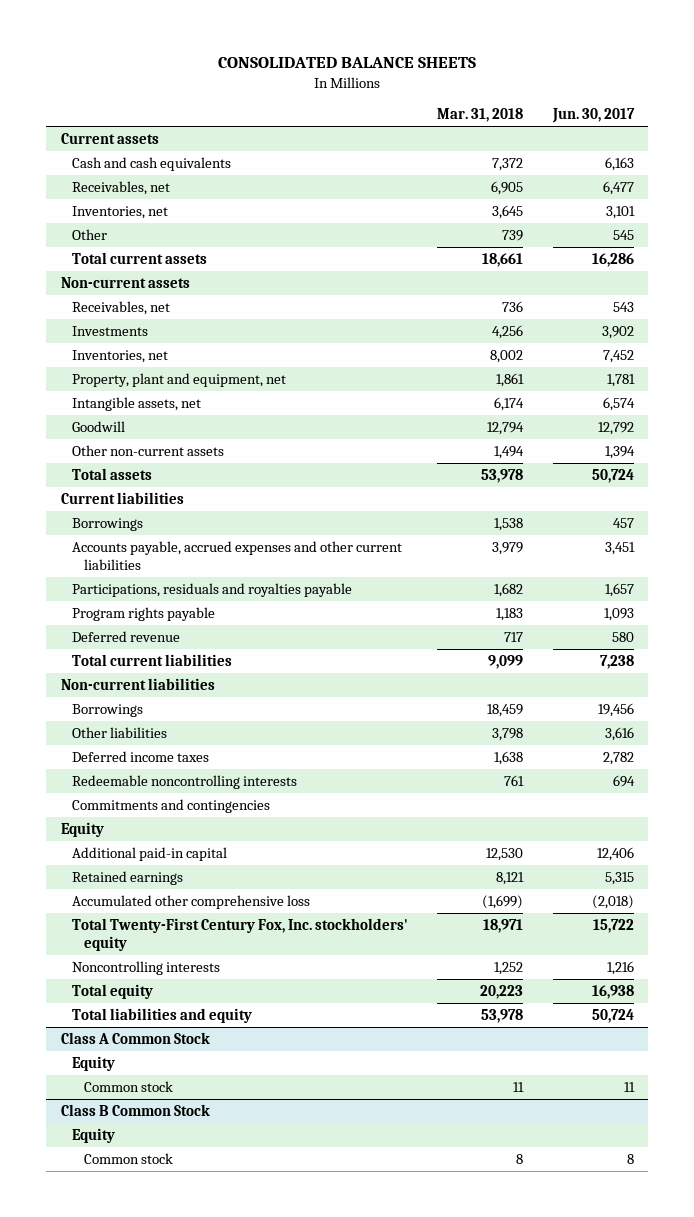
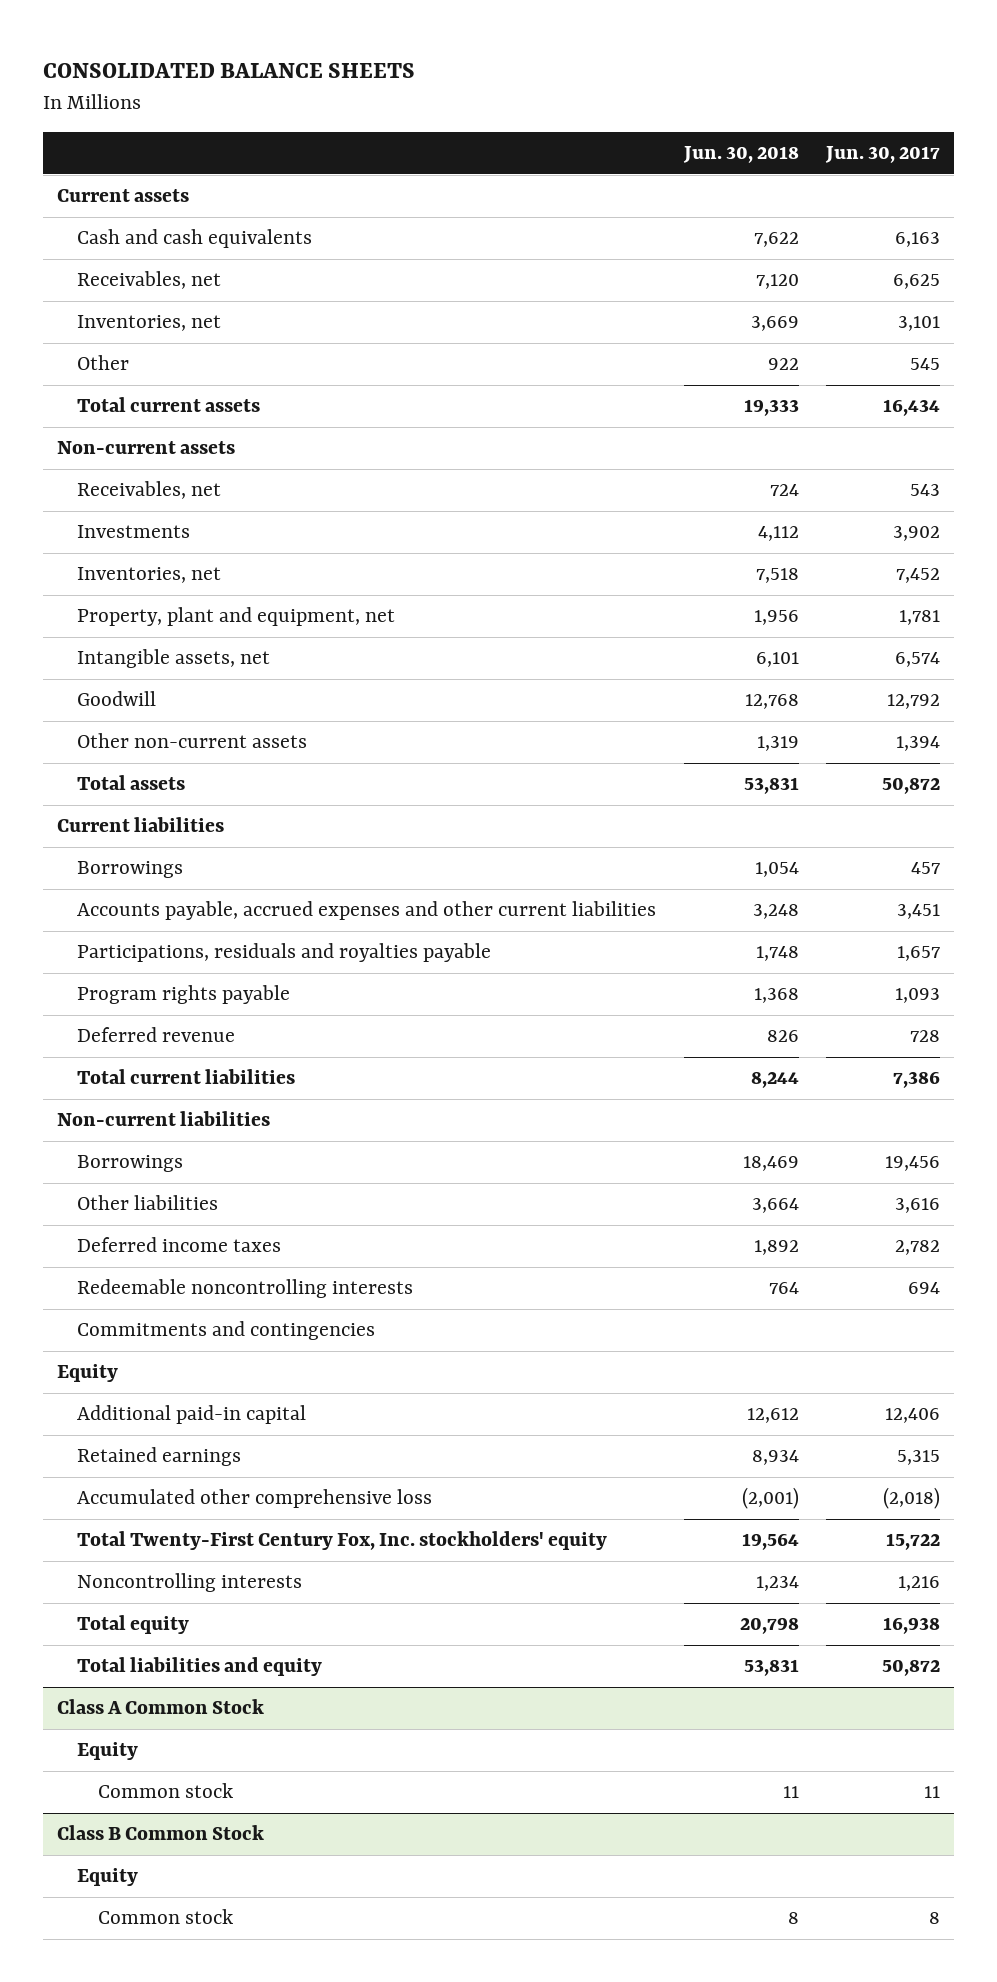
- | Mar. 31, 2018 | Jun. 30, 2017
+ | Jun. 30, 2018 | Jun. 30, 2017
- Receivables, net | 6,905 | 6,477
+ Receivables, net | 7,120 | 6,625
- Total current assets | 18,661 | 16,286
+ Total current assets | 19,333 | 16,434
- Total assets | 53,978 | 50,724
+ Total assets | 53,831 | 50,872
- Deferred revenue | 717 | 580
- Total current liabilities | 9,099 | 7,238
+ Deferred revenue | 826 | 728
+ Total current liabilities | 8,244 | 7,386
- Total liabilities and equity | 53,978 | 50,724
+ Total liabilities and equity | 53,831 | 50,872

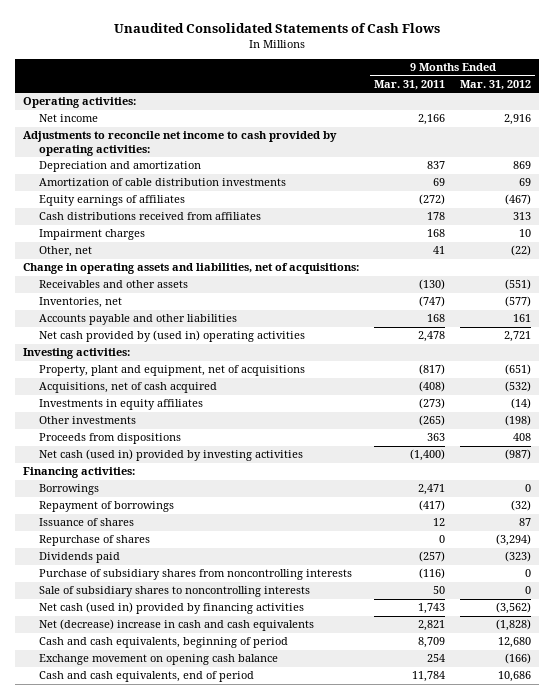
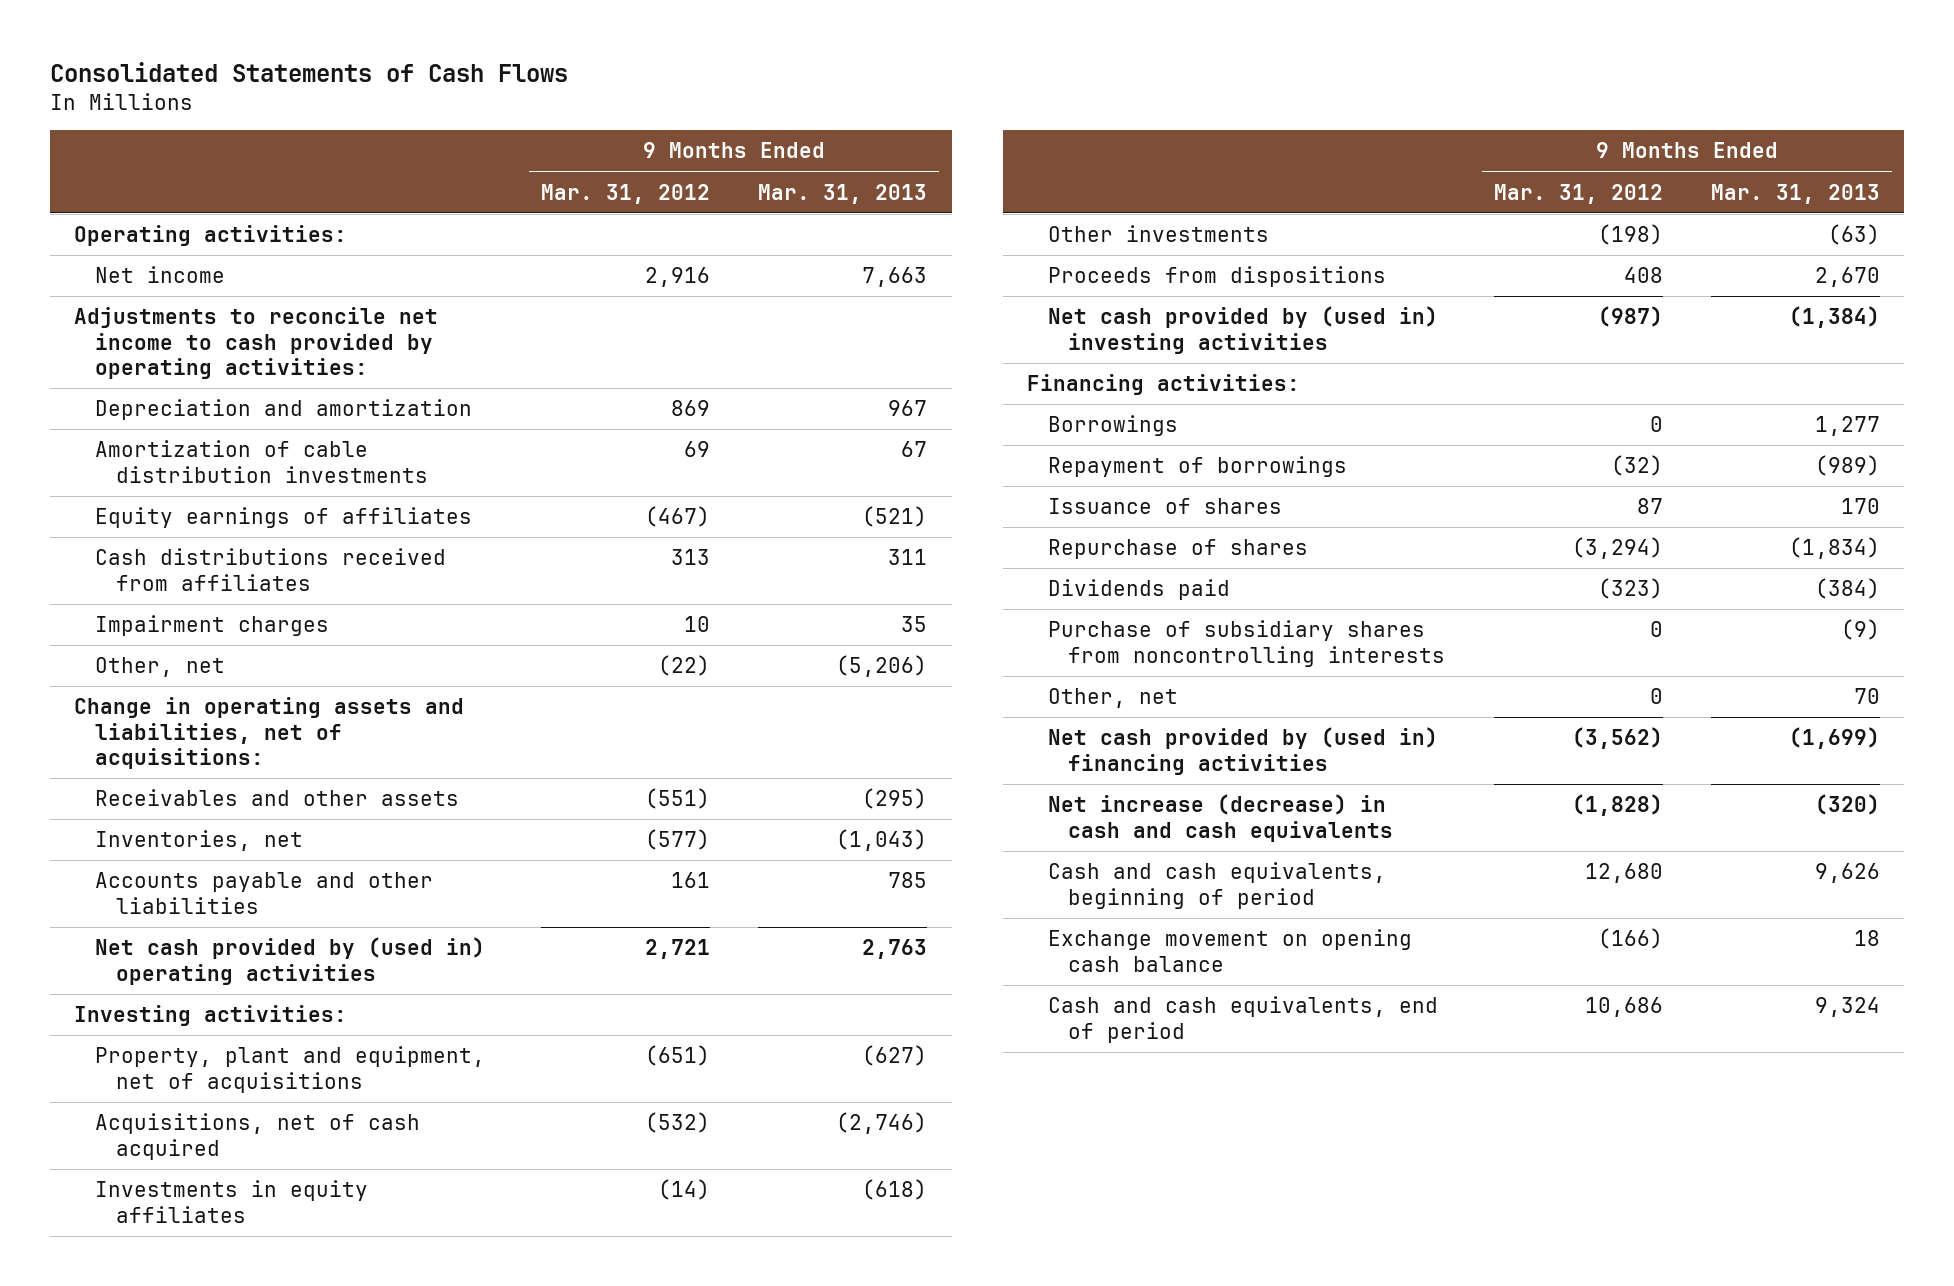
- Unaudited Consolidated Statements of Cash Flows
+ Consolidated Statements of Cash Flows
- | 9 Months Ended Mar. 31, 2011 | 9 Months Ended Mar. 31, 2012
+ | 9 Months Ended Mar. 31, 2012 | 9 Months Ended Mar. 31, 2013
- Net cash (used in) provided by investing activities | (1,400) | (987)
+ Net cash provided by (used in) investing activities | (987) | (1,384)
- Sale of subsidiary shares to noncontrolling interests | 50 | 0
- Net cash (used in) provided by financing activities | 1,743 | (3,562)
- Net (decrease) increase in cash and cash equivalents | 2,821 | (1,828)
+ Other, net | 0 | 70
+ Net cash provided by (used in) financing activities | (3,562) | (1,699)
+ Net increase (decrease) in cash and cash equivalents | (1,828) | (320)

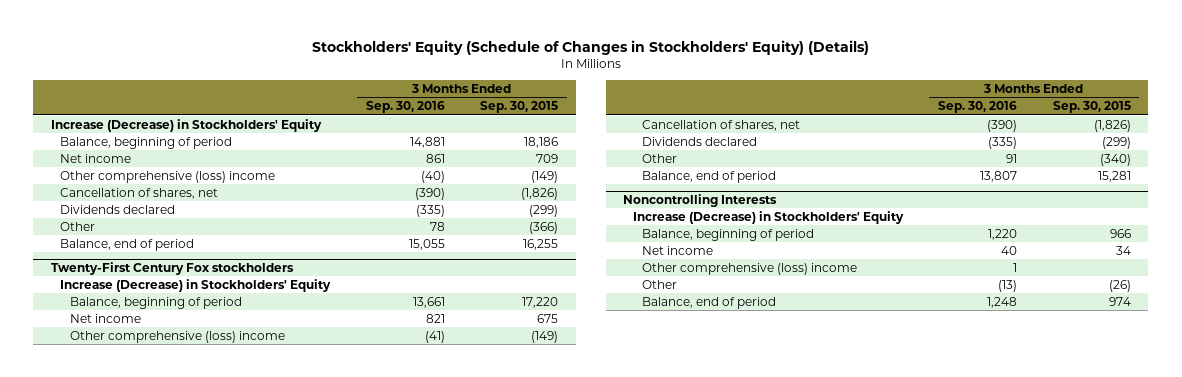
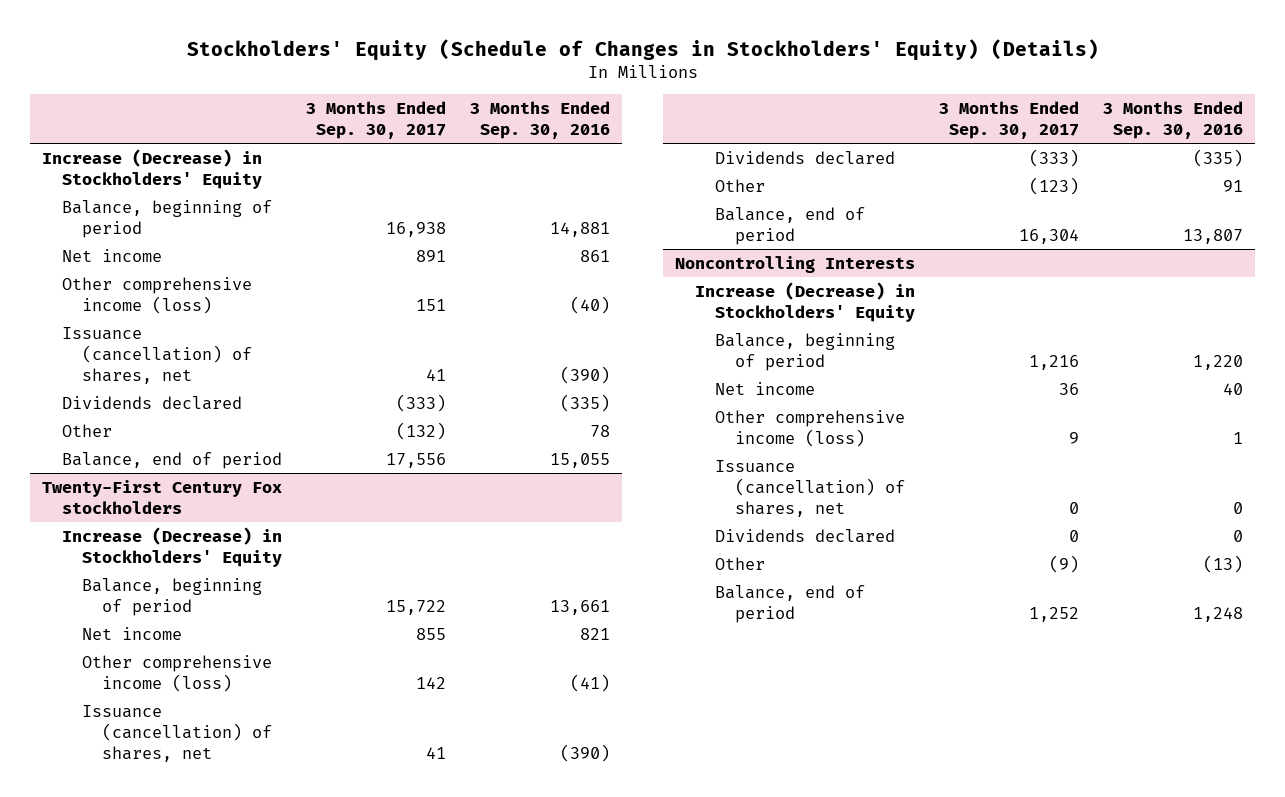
- | 3 Months Ended Sep. 30, 2016 | 3 Months Ended Sep. 30, 2015
+ | 3 Months Ended Sep. 30, 2017 | 3 Months Ended Sep. 30, 2016
- Other comprehensive (loss) income | (40) | (149)
- Cancellation of shares, net | (390) | (1,826)
+ Other comprehensive income (loss) | 151 | (40)
+ Issuance (cancellation) of shares, net | 41 | (390)
@ Twenty-First Century Fox stockholders
- Other comprehensive (loss) income | (41) | (149)
- Cancellation of shares, net | (390) | (1,826)
+ Other comprehensive income (loss) | 142 | (41)
+ Issuance (cancellation) of shares, net | 41 | (390)
@ Noncontrolling Interests
- Other comprehensive (loss) income | 1 |
+ Other comprehensive income (loss) | 9 | 1
+ Issuance (cancellation) of shares, net | 0 | 0
+ Dividends declared | 0 | 0

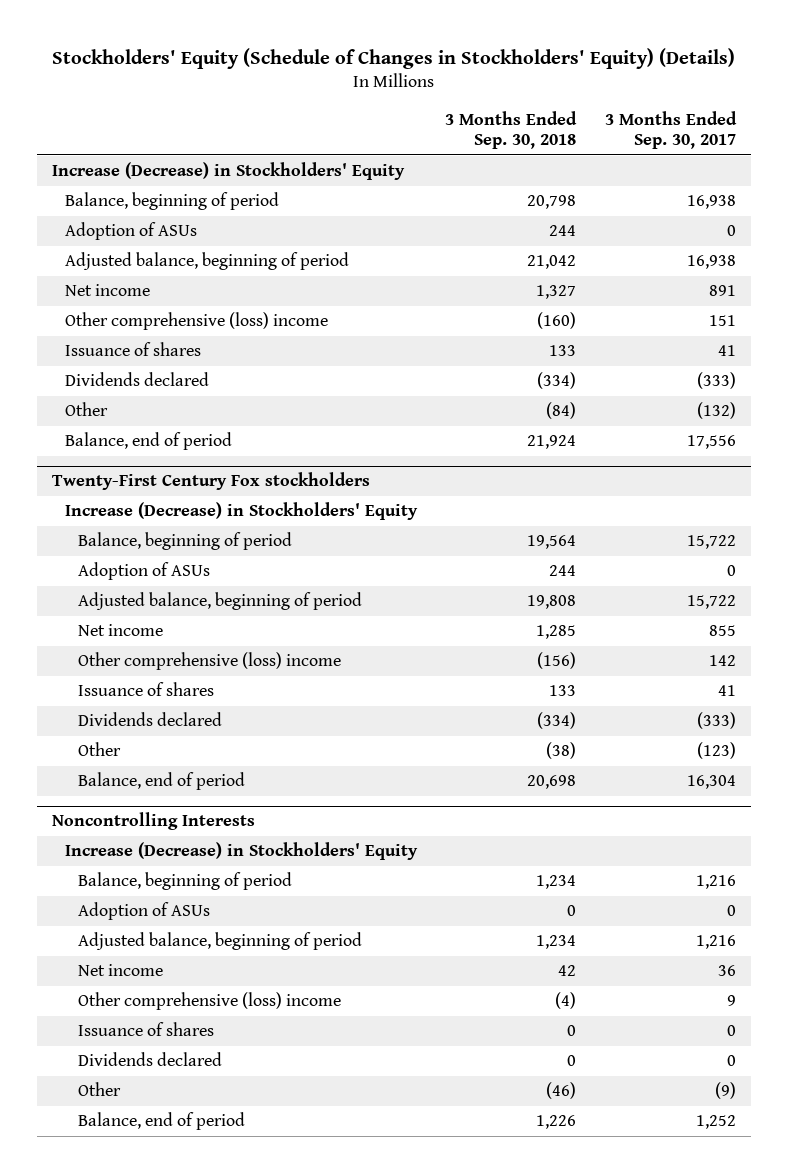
- | 3 Months Ended Sep. 30, 2017 | 3 Months Ended Sep. 30, 2016
+ | 3 Months Ended Sep. 30, 2018 | 3 Months Ended Sep. 30, 2017
+ Adoption of ASUs | 244 | 0
+ Adjusted balance, beginning of period | 21,042 | 16,938
- Other comprehensive income (loss) | 151 | (40)
- Issuance (cancellation) of shares, net | 41 | (390)
+ Other comprehensive (loss) income | (160) | 151
+ Issuance of shares | 133 | 41
@ Twenty-First Century Fox stockholders
+ Adoption of ASUs | 244 | 0
+ Adjusted balance, beginning of period | 19,808 | 15,722
- Other comprehensive income (loss) | 142 | (41)
- Issuance (cancellation) of shares, net | 41 | (390)
+ Other comprehensive (loss) income | (156) | 142
+ Issuance of shares | 133 | 41
@ Noncontrolling Interests
+ Adoption of ASUs | 0 | 0
+ Adjusted balance, beginning of period | 1,234 | 1,216
- Other comprehensive income (loss) | 9 | 1
- Issuance (cancellation) of shares, net | 0 | 0
+ Other comprehensive (loss) income | (4) | 9
+ Issuance of shares | 0 | 0

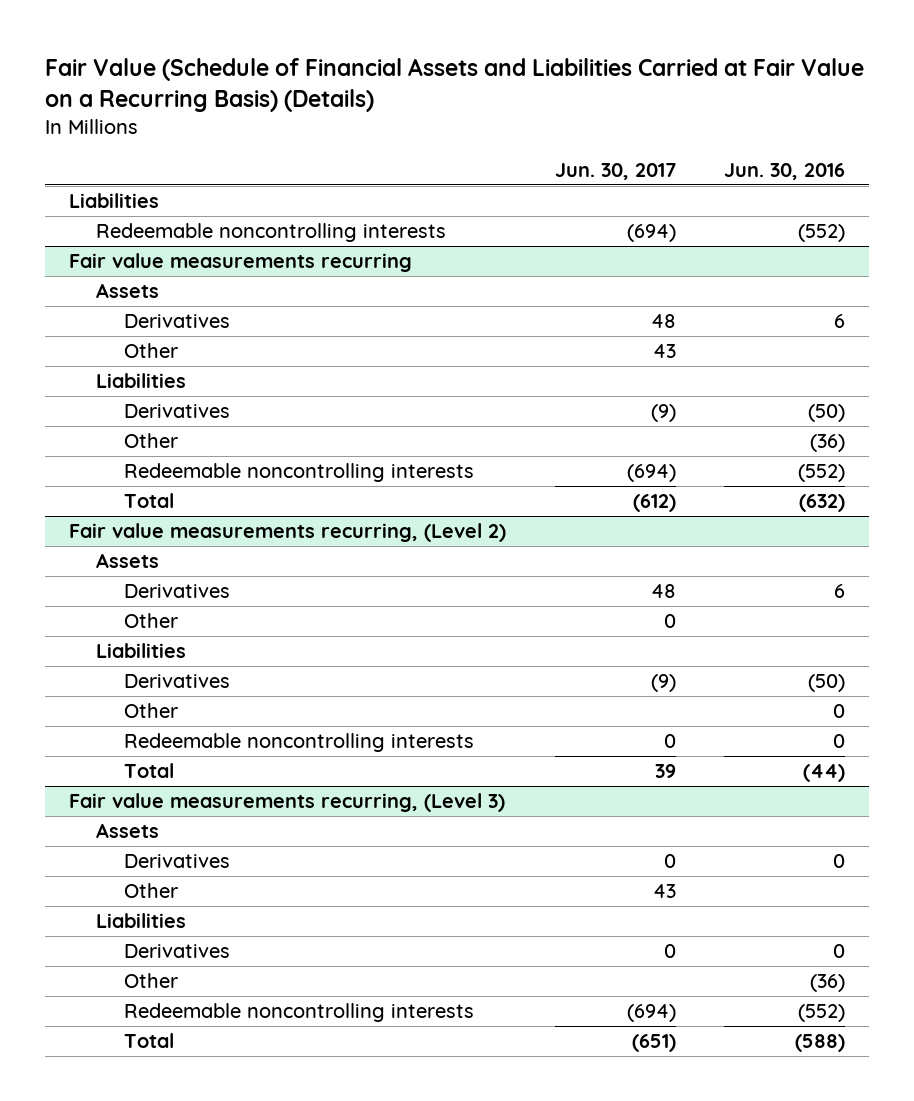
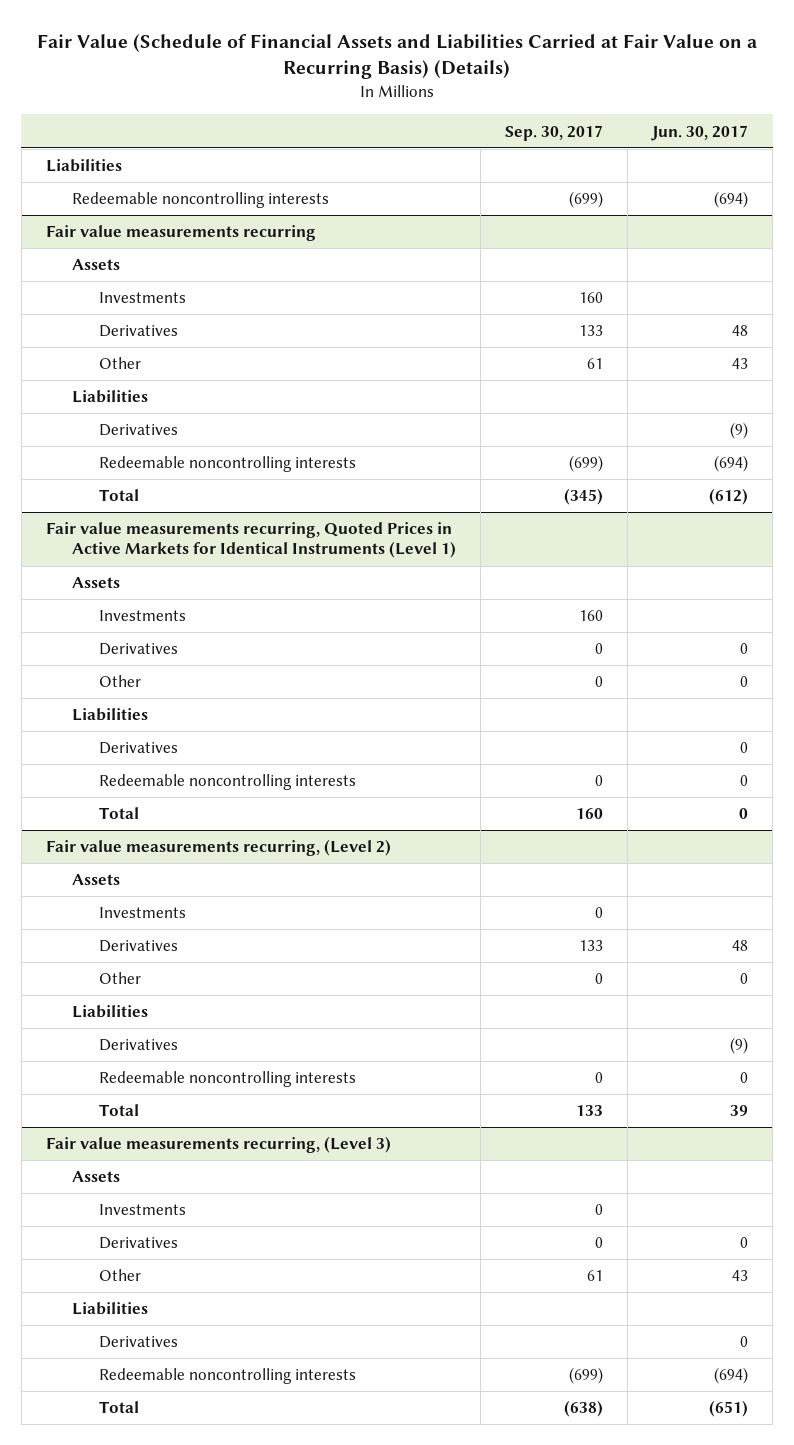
- | Jun. 30, 2017 | Jun. 30, 2016
+ | Sep. 30, 2017 | Jun. 30, 2017
@ Fair value measurements recurring
+ Investments | 160 |
- Other | | (36)
+ Fair value measurements recurring, Quoted Prices in Active Markets for Identical Instruments (Level 1)
+ Assets
+ Investments | 160 |
+ Derivatives | 0 | 0
+ Other | 0 | 0
+ Liabilities
+ Derivatives | | 0
+ Redeemable noncontrolling interests | 0 | 0
+ Total | 160 | 0
@ Fair value measurements recurring, (Level 2)
+ Investments | 0 |
- Other | | 0
@ Fair value measurements recurring, (Level 3)
+ Investments | 0 |
- Other | | (36)

